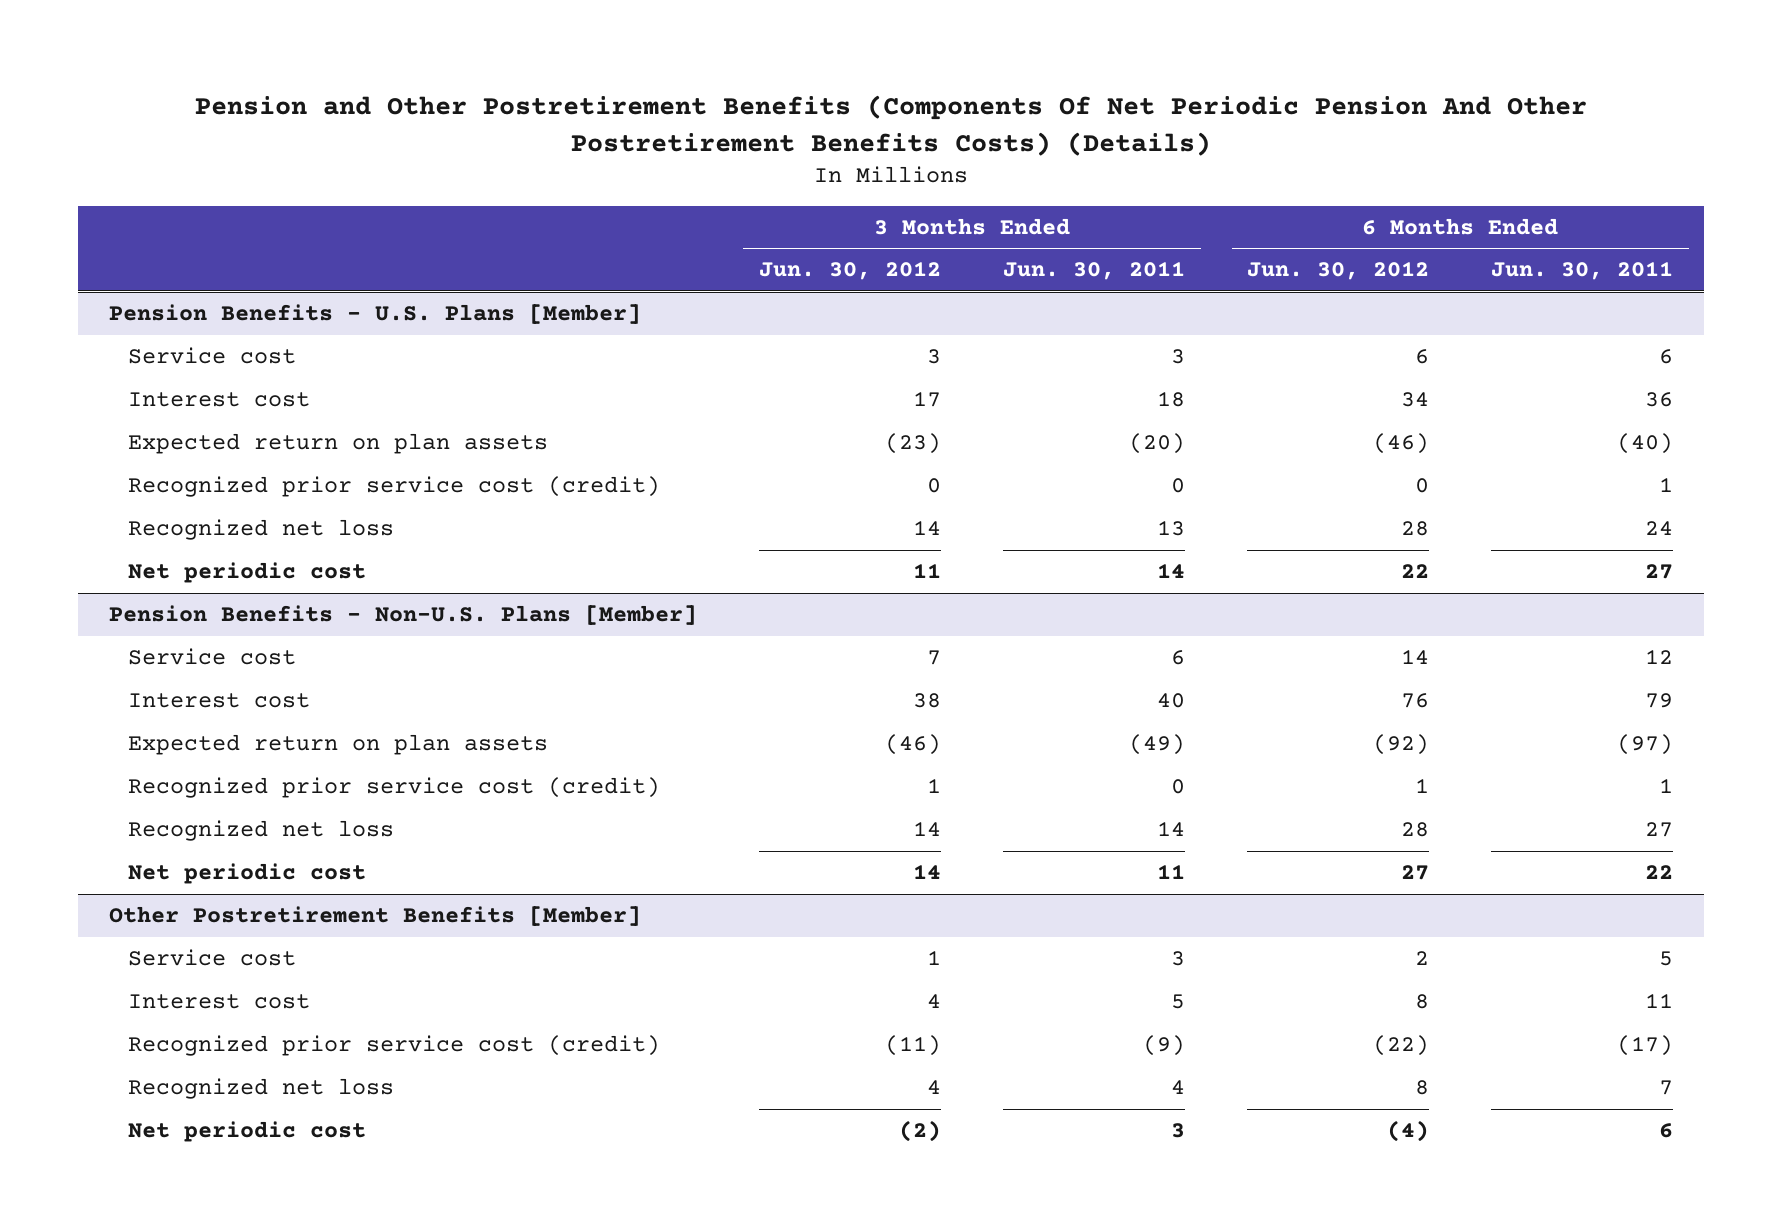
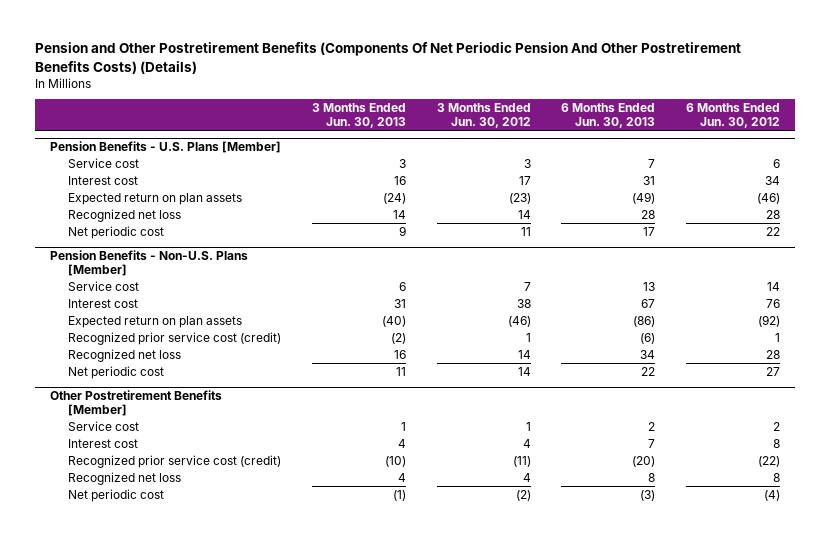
- | 3 Months Ended Jun. 30, 2012 | 3 Months Ended Jun. 30, 2011 | 6 Months Ended Jun. 30, 2012 | 6 Months Ended Jun. 30, 2011
+ | 3 Months Ended Jun. 30, 2013 | 3 Months Ended Jun. 30, 2012 | 6 Months Ended Jun. 30, 2013 | 6 Months Ended Jun. 30, 2012
@ Pension Benefits - U.S. Plans [Member]
- Recognized prior service cost (credit) | 0 | 0 | 0 | 1

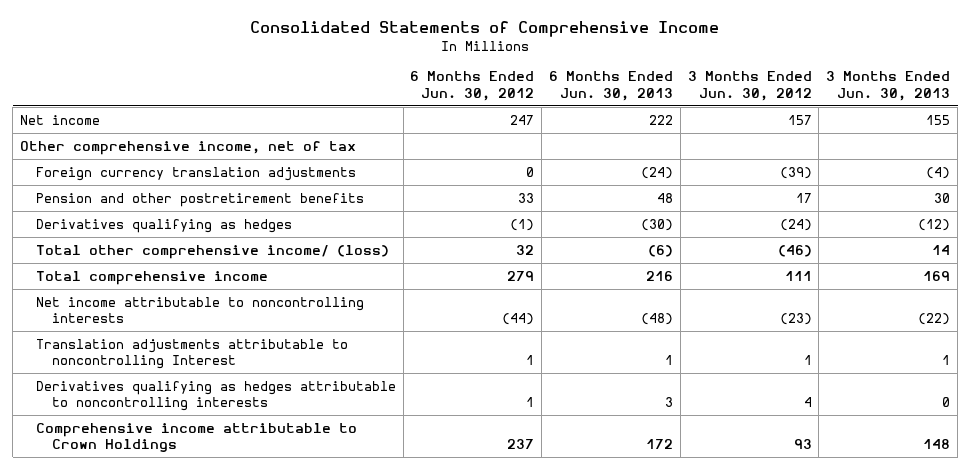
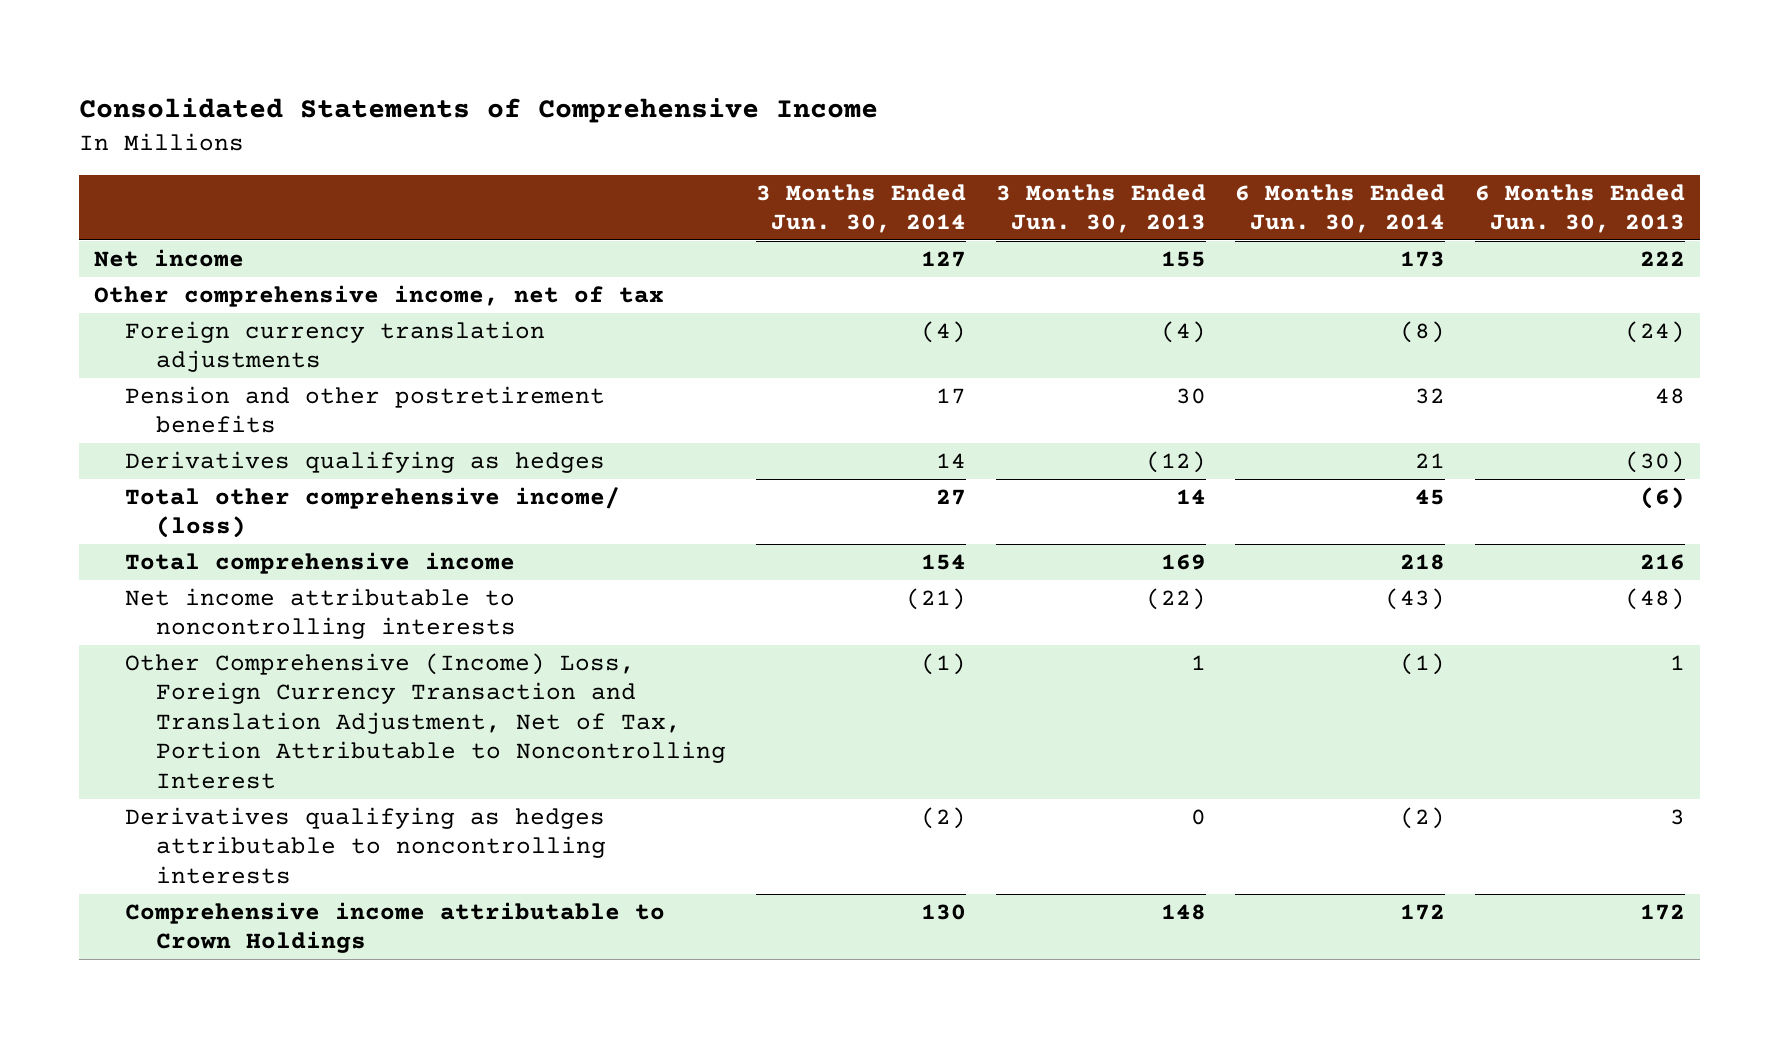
- | 6 Months Ended Jun. 30, 2012 | 6 Months Ended Jun. 30, 2013 | 3 Months Ended Jun. 30, 2012 | 3 Months Ended Jun. 30, 2013
+ | 3 Months Ended Jun. 30, 2014 | 3 Months Ended Jun. 30, 2013 | 6 Months Ended Jun. 30, 2014 | 6 Months Ended Jun. 30, 2013
- Translation adjustments attributable to noncontrolling Interest | 1 | 1 | 1 | 1
+ Other Comprehensive (Income) Loss, Foreign Currency Transaction and Translation Adjustment, Net of Tax, Portion Attributable to Noncontrolling Interest | (1) | 1 | (1) | 1

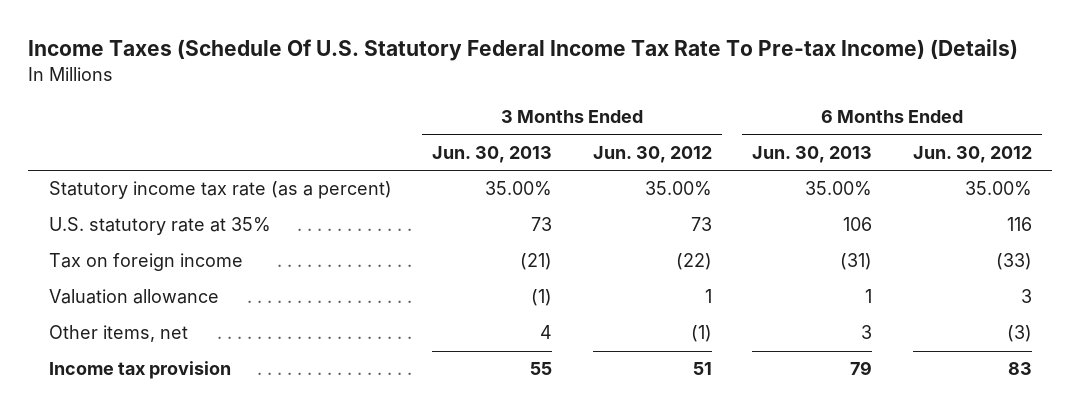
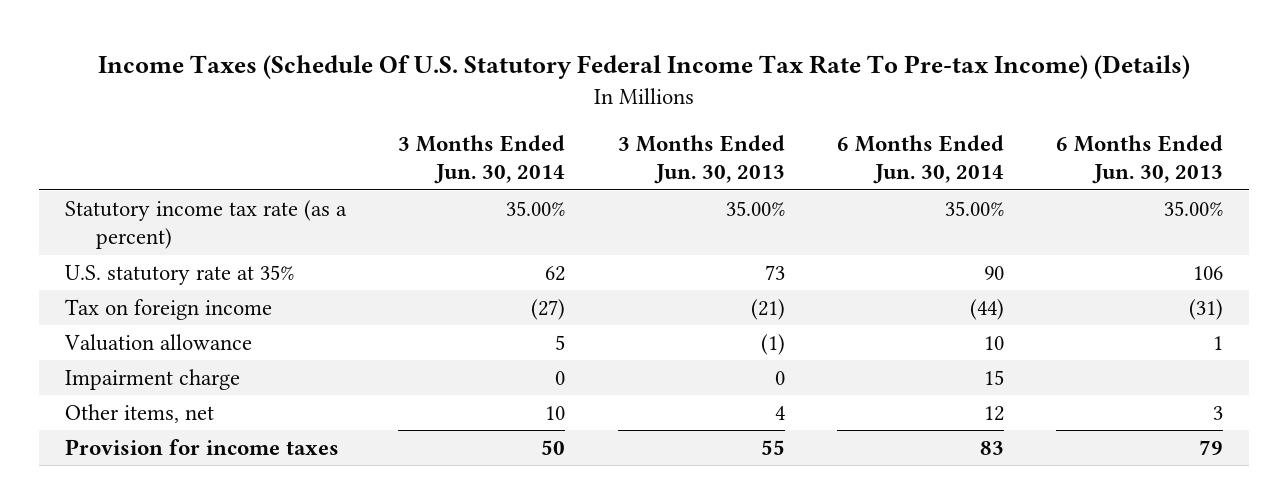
- | 3 Months Ended Jun. 30, 2013 | 3 Months Ended Jun. 30, 2012 | 6 Months Ended Jun. 30, 2013 | 6 Months Ended Jun. 30, 2012
+ | 3 Months Ended Jun. 30, 2014 | 3 Months Ended Jun. 30, 2013 | 6 Months Ended Jun. 30, 2014 | 6 Months Ended Jun. 30, 2013
+ Impairment charge | 0 | 0 | 15 |
- Income tax provision | 55 | 51 | 79 | 83
+ Provision for income taxes | 50 | 55 | 83 | 79

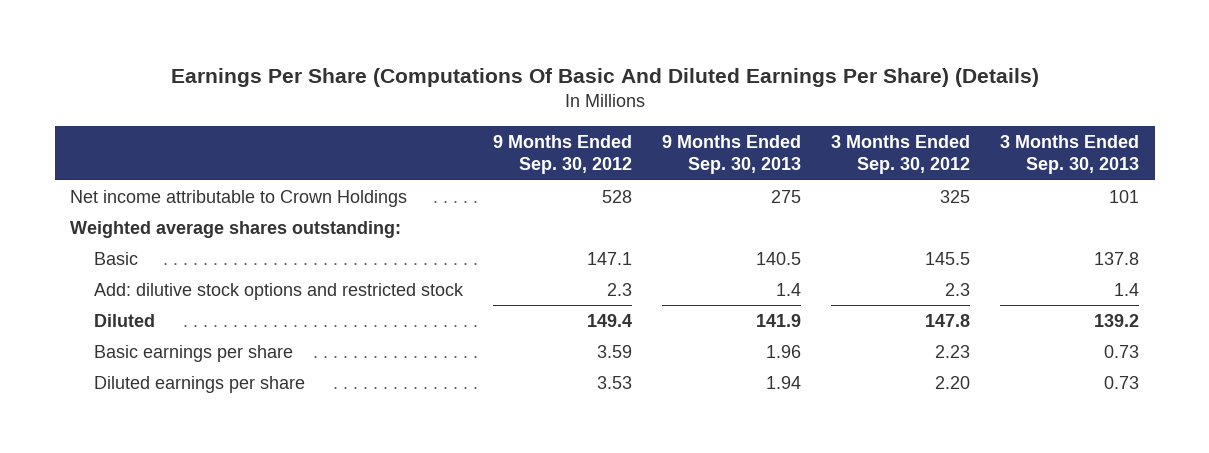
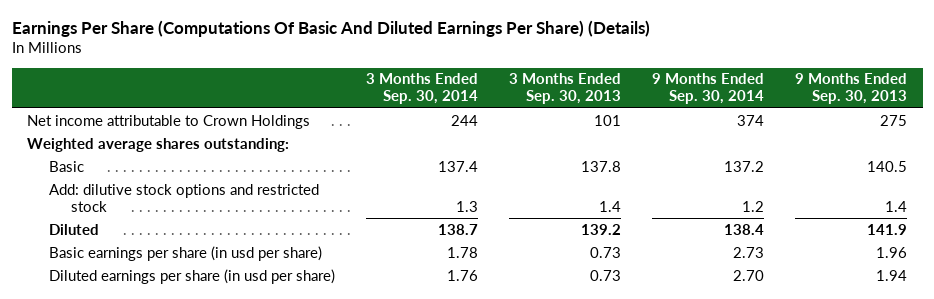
- | 9 Months Ended Sep. 30, 2012 | 9 Months Ended Sep. 30, 2013 | 3 Months Ended Sep. 30, 2012 | 3 Months Ended Sep. 30, 2013
+ | 3 Months Ended Sep. 30, 2014 | 3 Months Ended Sep. 30, 2013 | 9 Months Ended Sep. 30, 2014 | 9 Months Ended Sep. 30, 2013
- Basic earnings per share | 3.59 | 1.96 | 2.23 | 0.73
- Diluted earnings per share | 3.53 | 1.94 | 2.20 | 0.73
+ Basic earnings per share (in usd per share) | 1.78 | 0.73 | 2.73 | 1.96
+ Diluted earnings per share (in usd per share) | 1.76 | 0.73 | 2.70 | 1.94

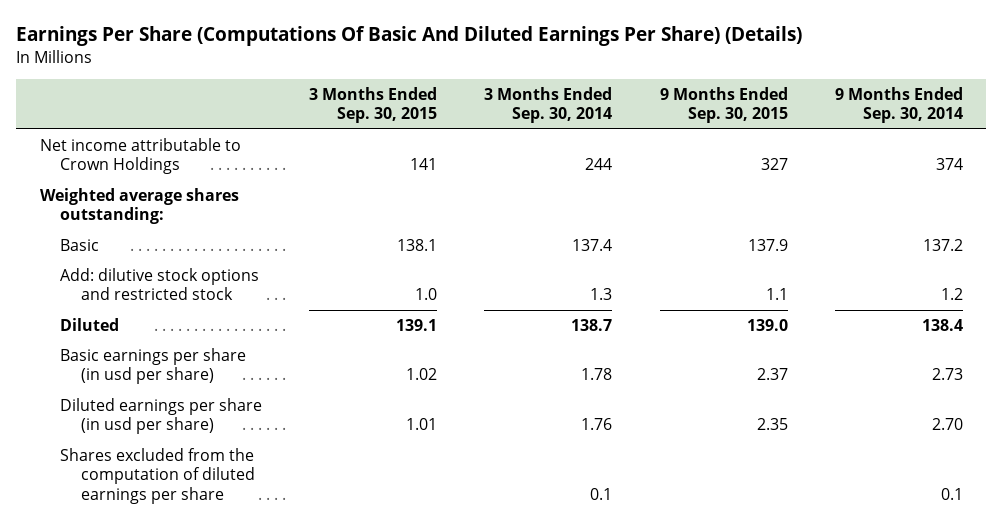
- | 3 Months Ended Sep. 30, 2014 | 3 Months Ended Sep. 30, 2013 | 9 Months Ended Sep. 30, 2014 | 9 Months Ended Sep. 30, 2013
+ | 3 Months Ended Sep. 30, 2015 | 3 Months Ended Sep. 30, 2014 | 9 Months Ended Sep. 30, 2015 | 9 Months Ended Sep. 30, 2014
+ Shares excluded from the computation of diluted earnings per share | | 0.1 | | 0.1

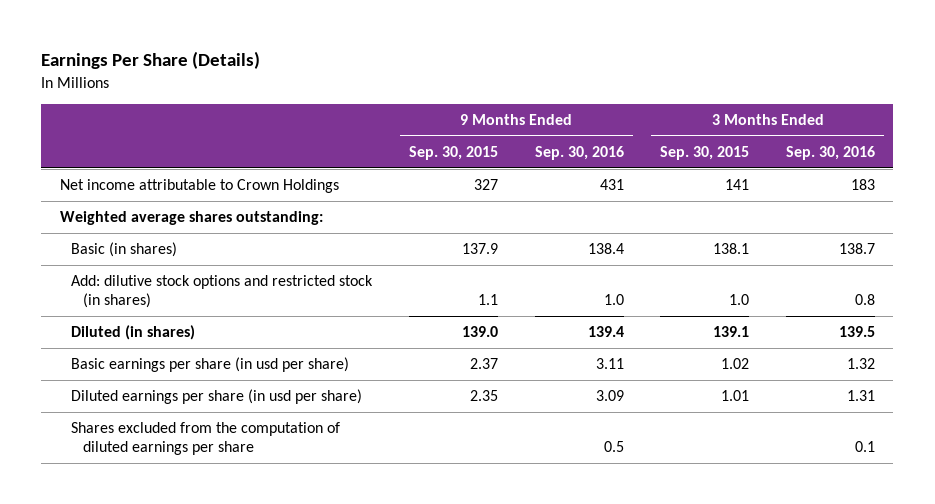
- Earnings Per Share (Computations Of Basic And Diluted Earnings Per Share) (Details)
+ Earnings Per Share (Details)
- | 3 Months Ended Sep. 30, 2015 | 3 Months Ended Sep. 30, 2014 | 9 Months Ended Sep. 30, 2015 | 9 Months Ended Sep. 30, 2014
+ | 9 Months Ended Sep. 30, 2015 | 9 Months Ended Sep. 30, 2016 | 3 Months Ended Sep. 30, 2015 | 3 Months Ended Sep. 30, 2016
- Basic | 138.1 | 137.4 | 137.9 | 137.2
- Add: dilutive stock options and restricted stock | 1.0 | 1.3 | 1.1 | 1.2
- Diluted | 139.1 | 138.7 | 139.0 | 138.4
+ Basic (in shares) | 137.9 | 138.4 | 138.1 | 138.7
+ Add: dilutive stock options and restricted stock (in shares) | 1.1 | 1.0 | 1.0 | 0.8
+ Diluted (in shares) | 139.0 | 139.4 | 139.1 | 139.5

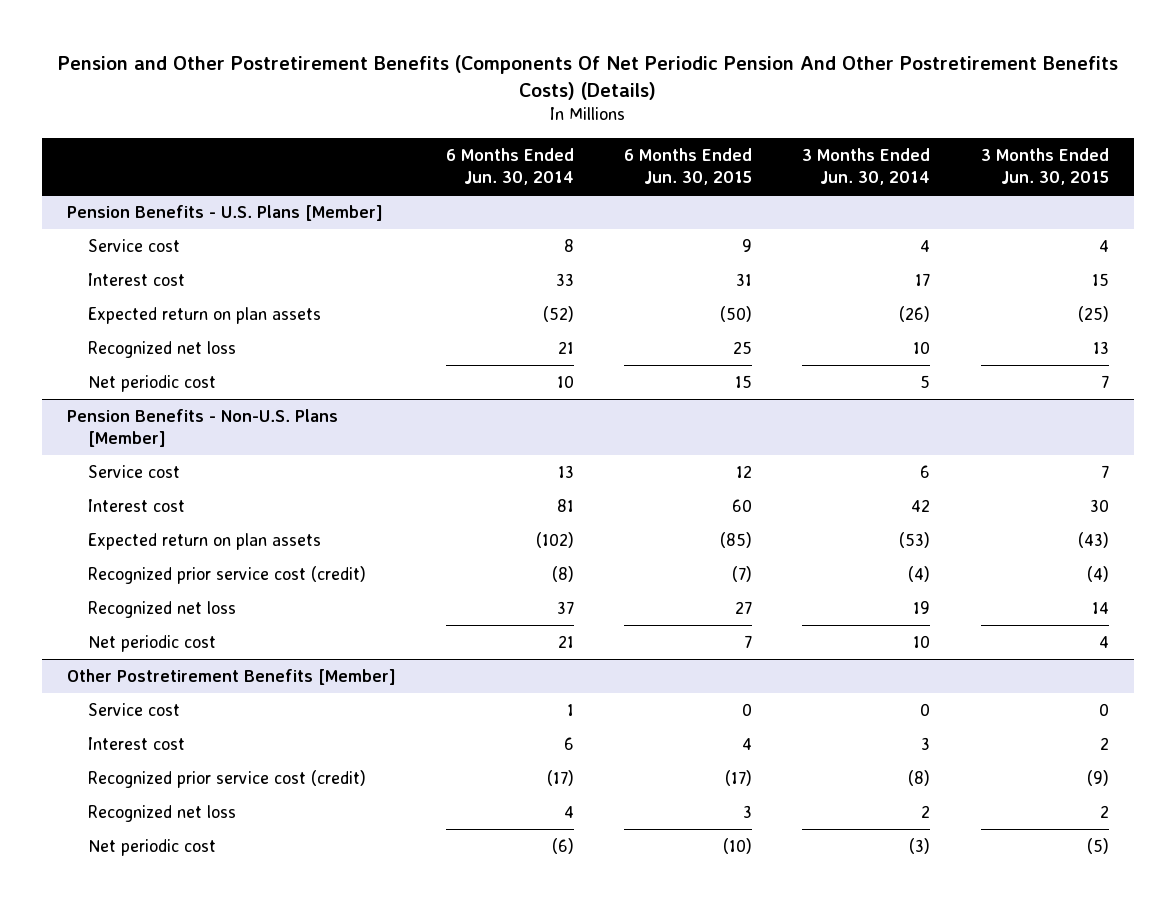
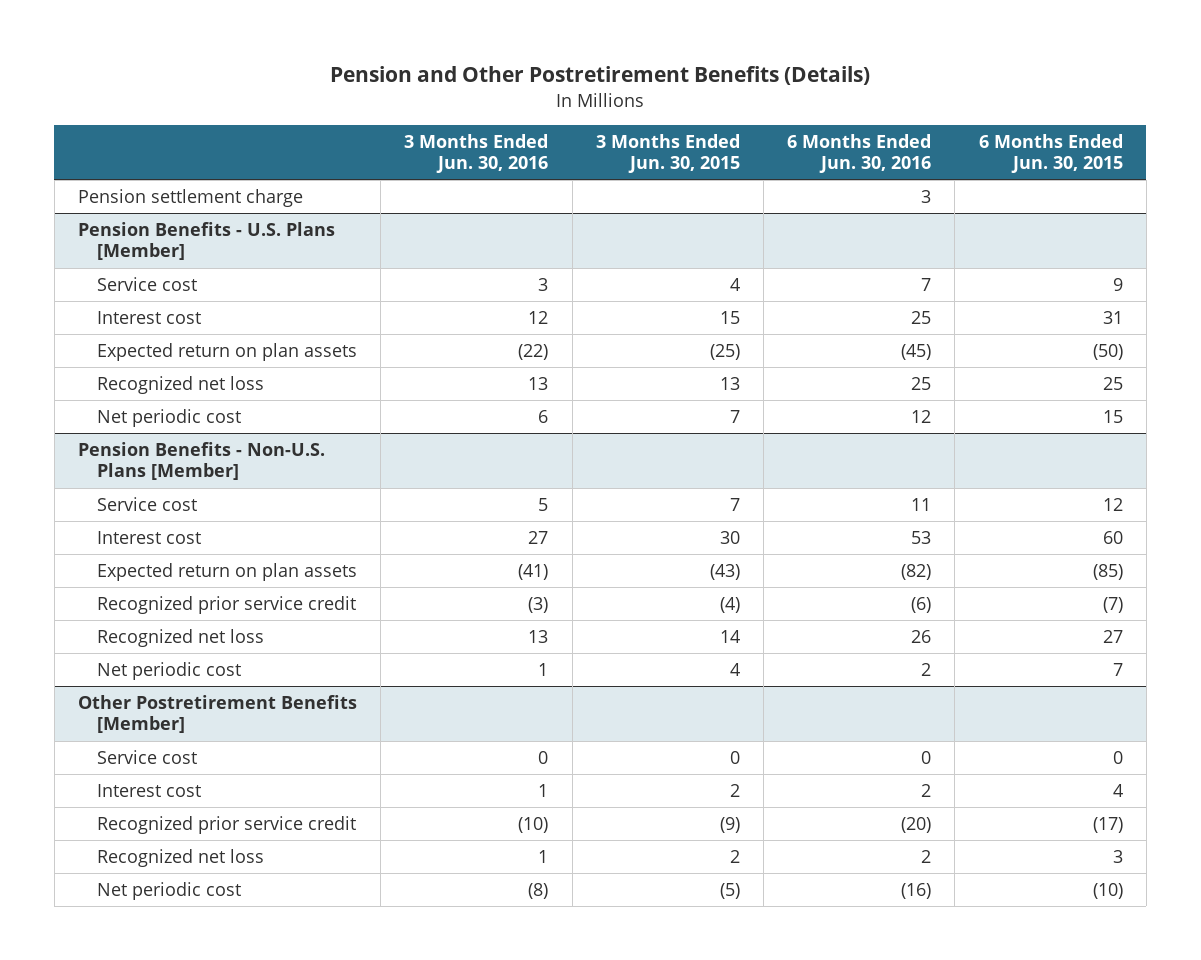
- Pension and Other Postretirement Benefits (Components Of Net Periodic Pension And Other Postretirement Benefits Costs) (Details)
+ Pension and Other Postretirement Benefits (Details)
- | 6 Months Ended Jun. 30, 2014 | 6 Months Ended Jun. 30, 2015 | 3 Months Ended Jun. 30, 2014 | 3 Months Ended Jun. 30, 2015
+ | 3 Months Ended Jun. 30, 2016 | 3 Months Ended Jun. 30, 2015 | 6 Months Ended Jun. 30, 2016 | 6 Months Ended Jun. 30, 2015
+ Pension settlement charge | | | 3 |
@ Pension Benefits - Non-U.S. Plans [Member]
- Recognized prior service cost (credit) | (8) | (7) | (4) | (4)
+ Recognized prior service credit | (3) | (4) | (6) | (7)
@ Other Postretirement Benefits [Member]
- Recognized prior service cost (credit) | (17) | (17) | (8) | (9)
+ Recognized prior service credit | (10) | (9) | (20) | (17)

